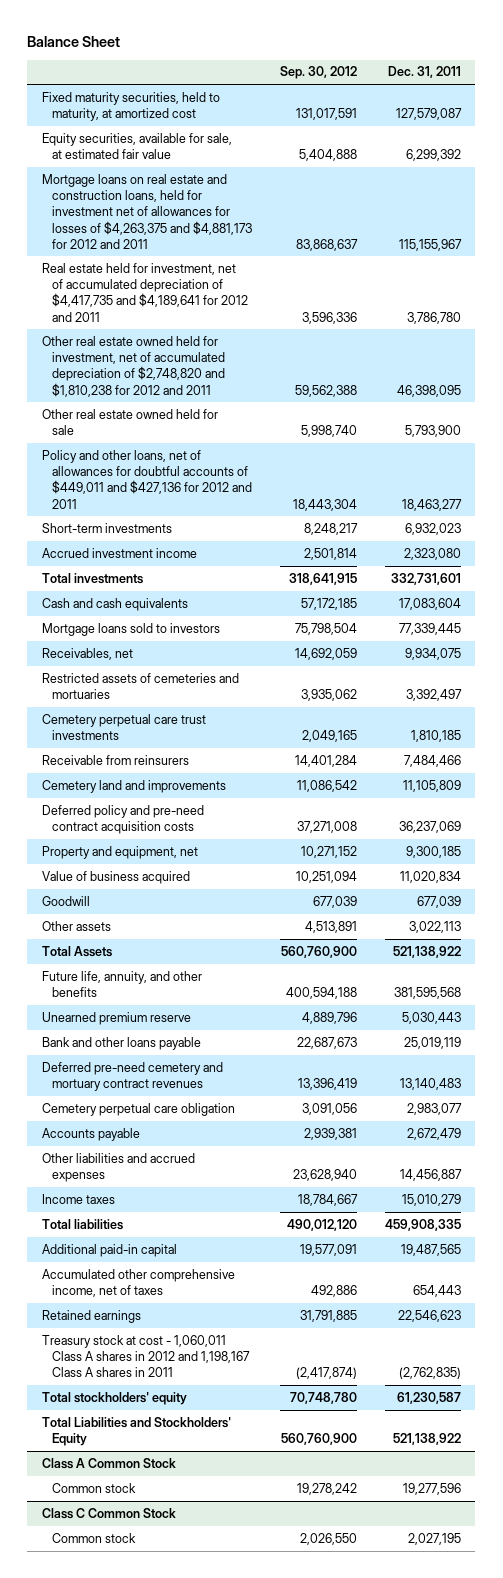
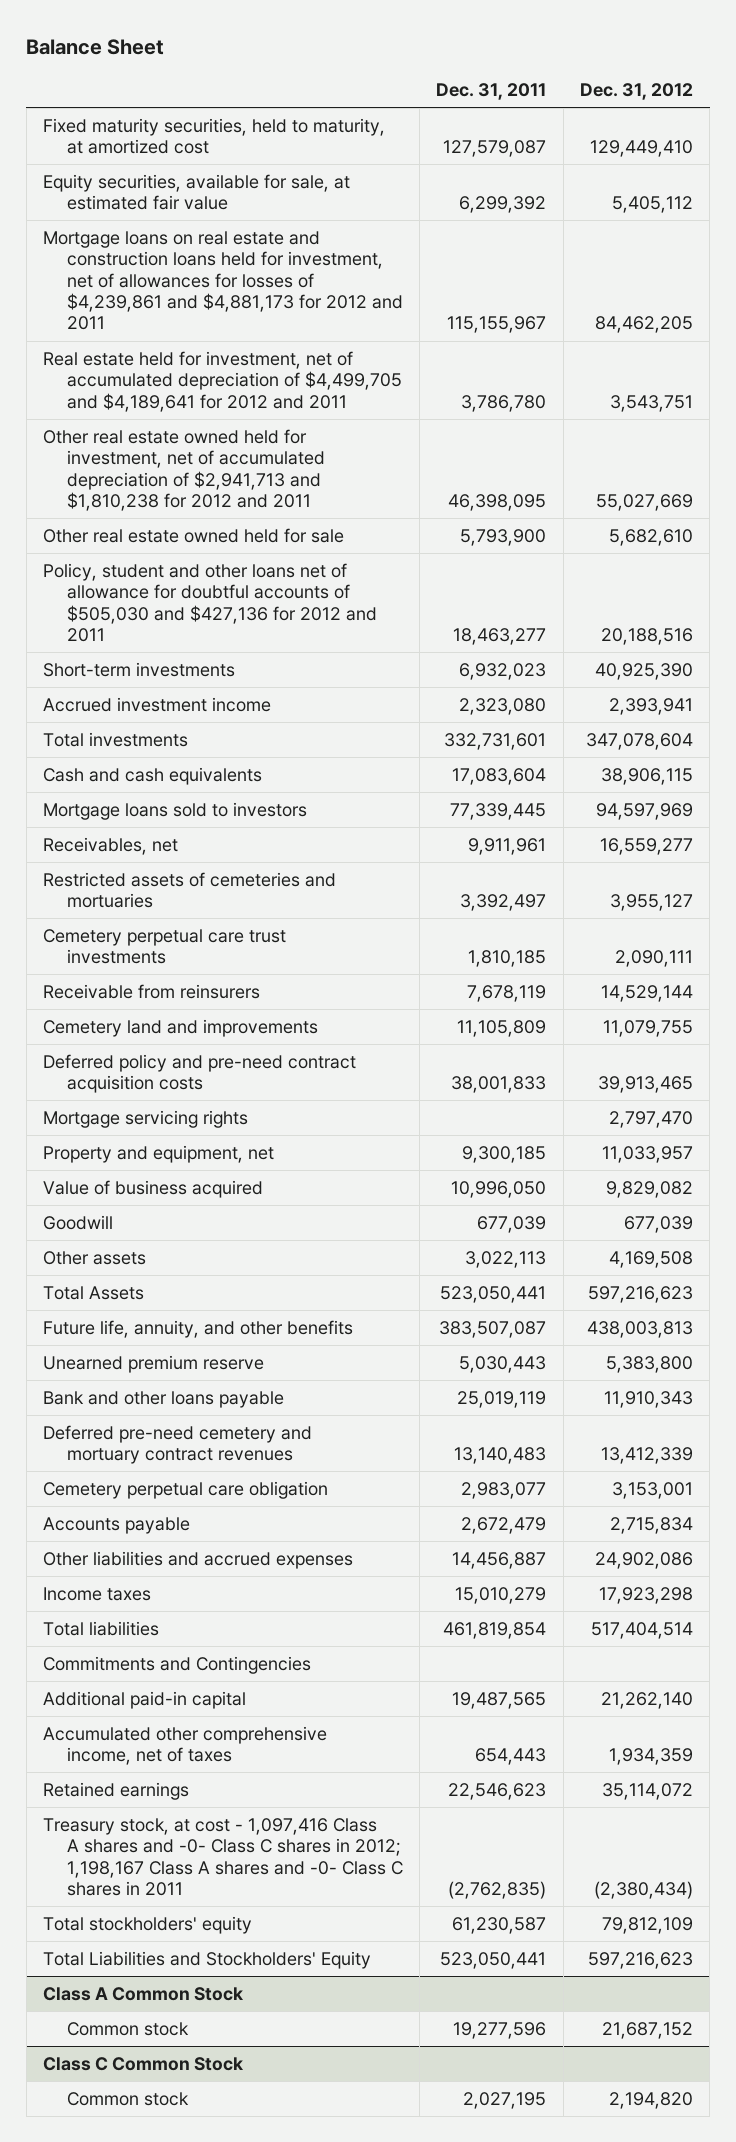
- | Sep. 30, 2012 | Dec. 31, 2011
+ | Dec. 31, 2011 | Dec. 31, 2012
- Mortgage loans on real estate and construction loans, held for investment net of allowances for losses of $4,263,375 and $4,881,173 for 2012 and 2011 | 83,868,637 | 115,155,967
- Real estate held for investment, net of accumulated depreciation of $4,417,735 and $4,189,641 for 2012 and 2011 | 3,596,336 | 3,786,780
- Other real estate owned held for investment, net of accumulated depreciation of $2,748,820 and $1,810,238 for 2012 and 2011 | 59,562,388 | 46,398,095
+ Mortgage loans on real estate and construction loans held for investment, net of allowances for losses of $4,239,861 and $4,881,173 for 2012 and 2011 | 115,155,967 | 84,462,205
+ Real estate held for investment, net of accumulated depreciation of $4,499,705 and $4,189,641 for 2012 and 2011 | 3,786,780 | 3,543,751
+ Other real estate owned held for investment, net of accumulated depreciation of $2,941,713 and $1,810,238 for 2012 and 2011 | 46,398,095 | 55,027,669
- Policy and other loans, net of allowances for doubtful accounts of $449,011 and $427,136 for 2012 and 2011 | 18,443,304 | 18,463,277
+ Policy, student and other loans net of allowance for doubtful accounts of $505,030 and $427,136 for 2012 and 2011 | 18,463,277 | 20,188,516
- Receivables, net | 14,692,059 | 9,934,075
+ Receivables, net | 9,911,961 | 16,559,277
- Receivable from reinsurers | 14,401,284 | 7,484,466
+ Receivable from reinsurers | 7,678,119 | 14,529,144
- Deferred policy and pre-need contract acquisition costs | 37,271,008 | 36,237,069
+ Deferred policy and pre-need contract acquisition costs | 38,001,833 | 39,913,465
+ Mortgage servicing rights | | 2,797,470
- Value of business acquired | 10,251,094 | 11,020,834
+ Value of business acquired | 10,996,050 | 9,829,082
- Total Assets | 560,760,900 | 521,138,922
- Future life, annuity, and other benefits | 400,594,188 | 381,595,568
+ Total Assets | 523,050,441 | 597,216,623
+ Future life, annuity, and other benefits | 383,507,087 | 438,003,813
- Total liabilities | 490,012,120 | 459,908,335
+ Total liabilities | 461,819,854 | 517,404,514
+ Commitments and Contingencies
- Treasury stock at cost - 1,060,011 Class A shares in 2012 and 1,198,167 Class A shares in 2011 | (2,417,874) | (2,762,835)
+ Treasury stock, at cost - 1,097,416 Class A shares and -0- Class C shares in 2012; 1,198,167 Class A shares and -0- Class C shares in 2011 | (2,762,835) | (2,380,434)
- Total Liabilities and Stockholders' Equity | 560,760,900 | 521,138,922
+ Total Liabilities and Stockholders' Equity | 523,050,441 | 597,216,623

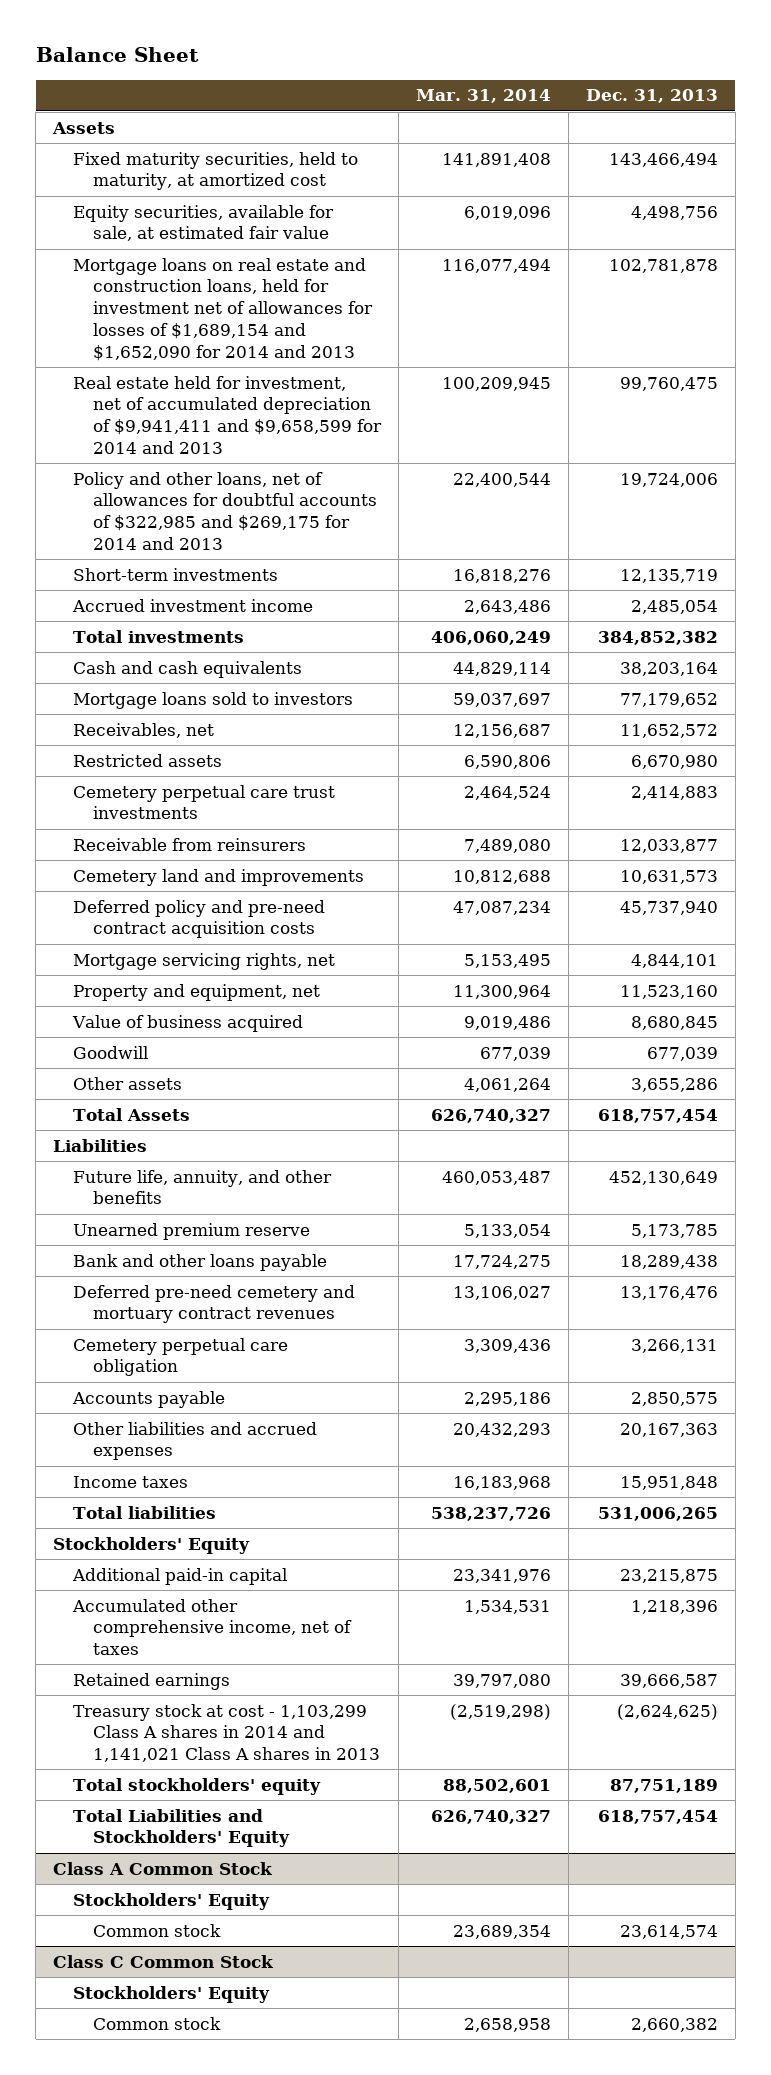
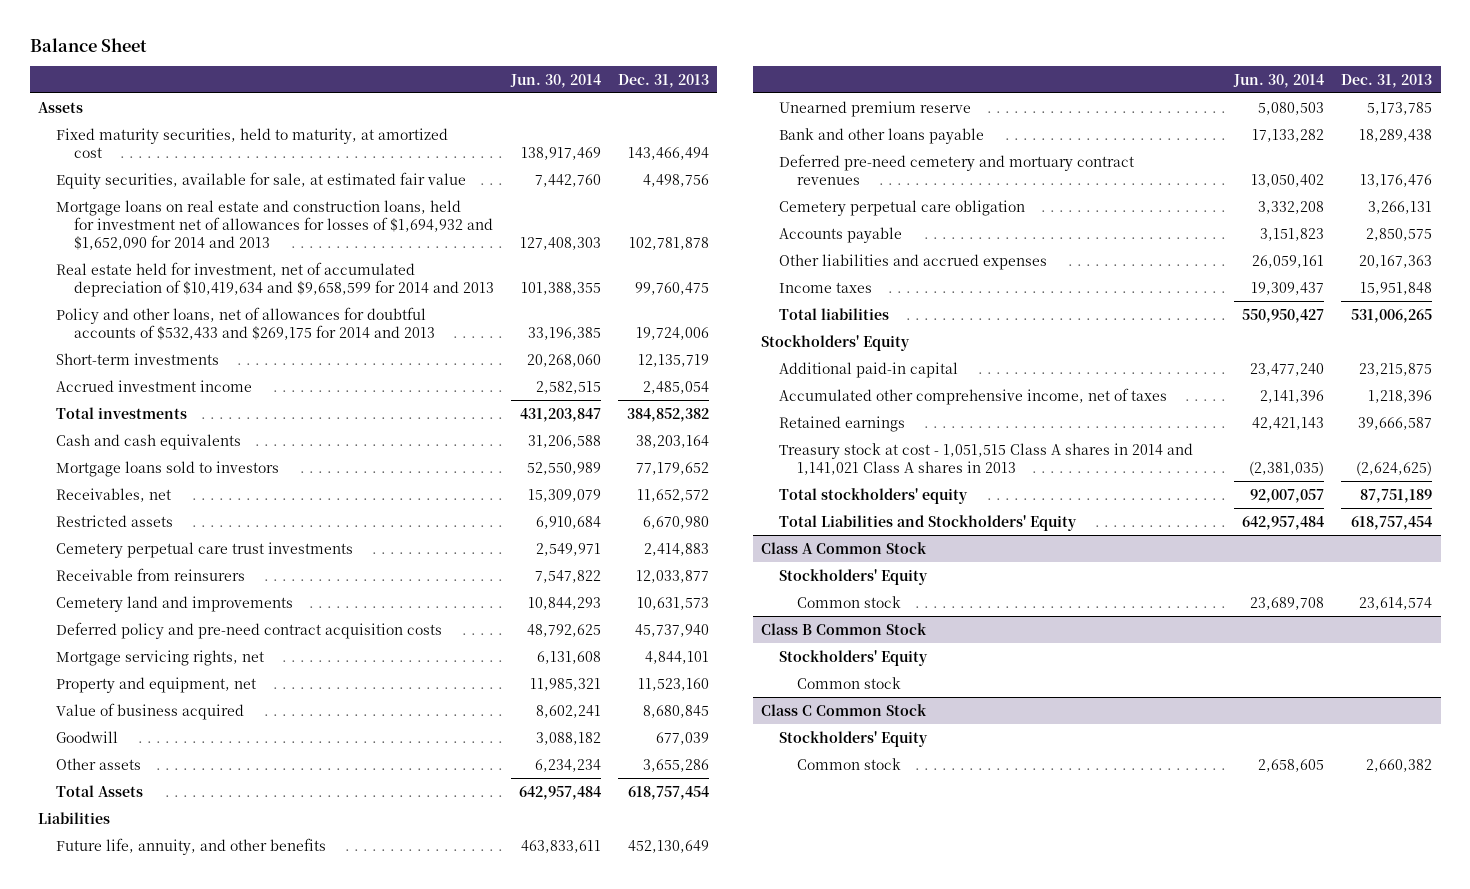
- | Mar. 31, 2014 | Dec. 31, 2013
+ | Jun. 30, 2014 | Dec. 31, 2013
- Mortgage loans on real estate and construction loans, held for investment net of allowances for losses of $1,689,154 and $1,652,090 for 2014 and 2013 | 116,077,494 | 102,781,878
- Real estate held for investment, net of accumulated depreciation of $9,941,411 and $9,658,599 for 2014 and 2013 | 100,209,945 | 99,760,475
- Policy and other loans, net of allowances for doubtful accounts of $322,985 and $269,175 for 2014 and 2013 | 22,400,544 | 19,724,006
+ Mortgage loans on real estate and construction loans, held for investment net of allowances for losses of $1,694,932 and $1,652,090 for 2014 and 2013 | 127,408,303 | 102,781,878
+ Real estate held for investment, net of accumulated depreciation of $10,419,634 and $9,658,599 for 2014 and 2013 | 101,388,355 | 99,760,475
+ Policy and other loans, net of allowances for doubtful accounts of $532,433 and $269,175 for 2014 and 2013 | 33,196,385 | 19,724,006
- Treasury stock at cost - 1,103,299 Class A shares in 2014 and 1,141,021 Class A shares in 2013 | (2,519,298) | (2,624,625)
+ Treasury stock at cost - 1,051,515 Class A shares in 2014 and 1,141,021 Class A shares in 2013 | (2,381,035) | (2,624,625)
+ Class B Common Stock
+ Stockholders' Equity
+ Common stock

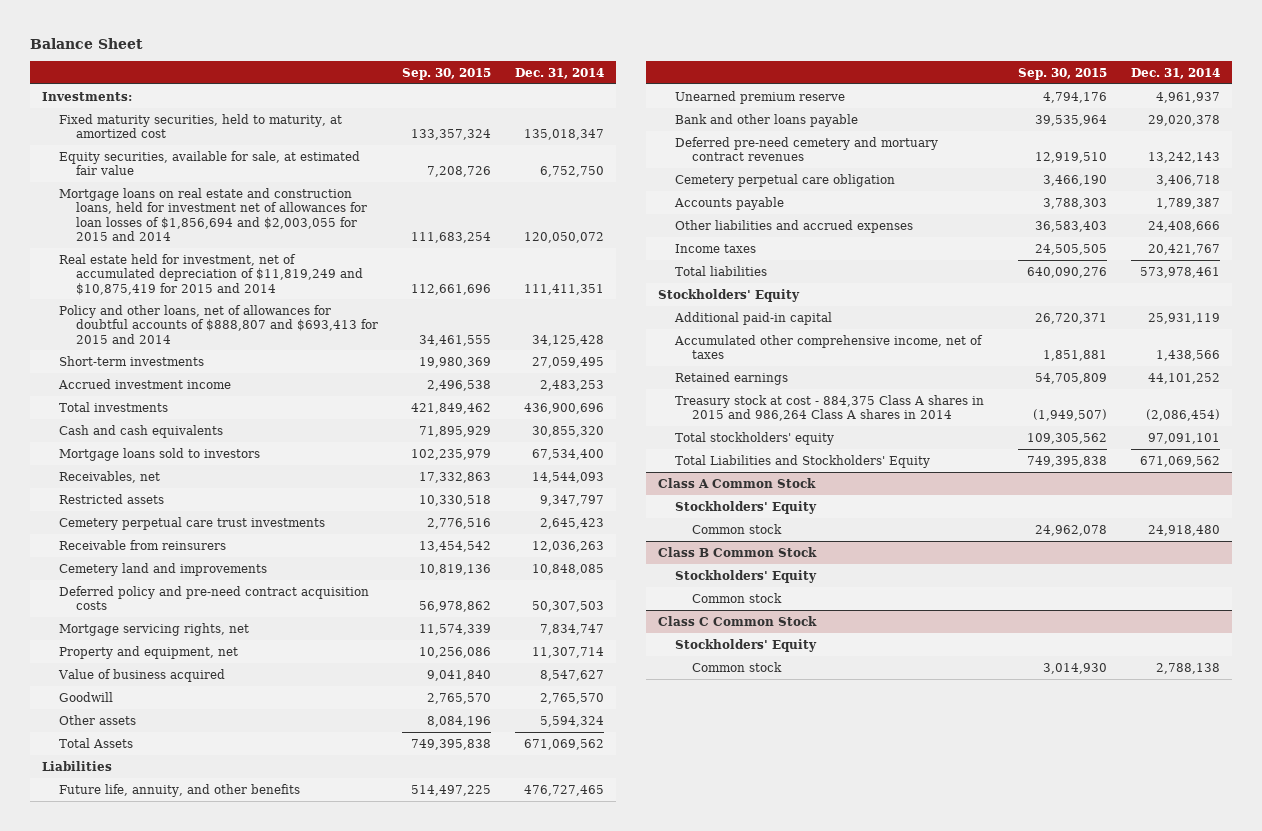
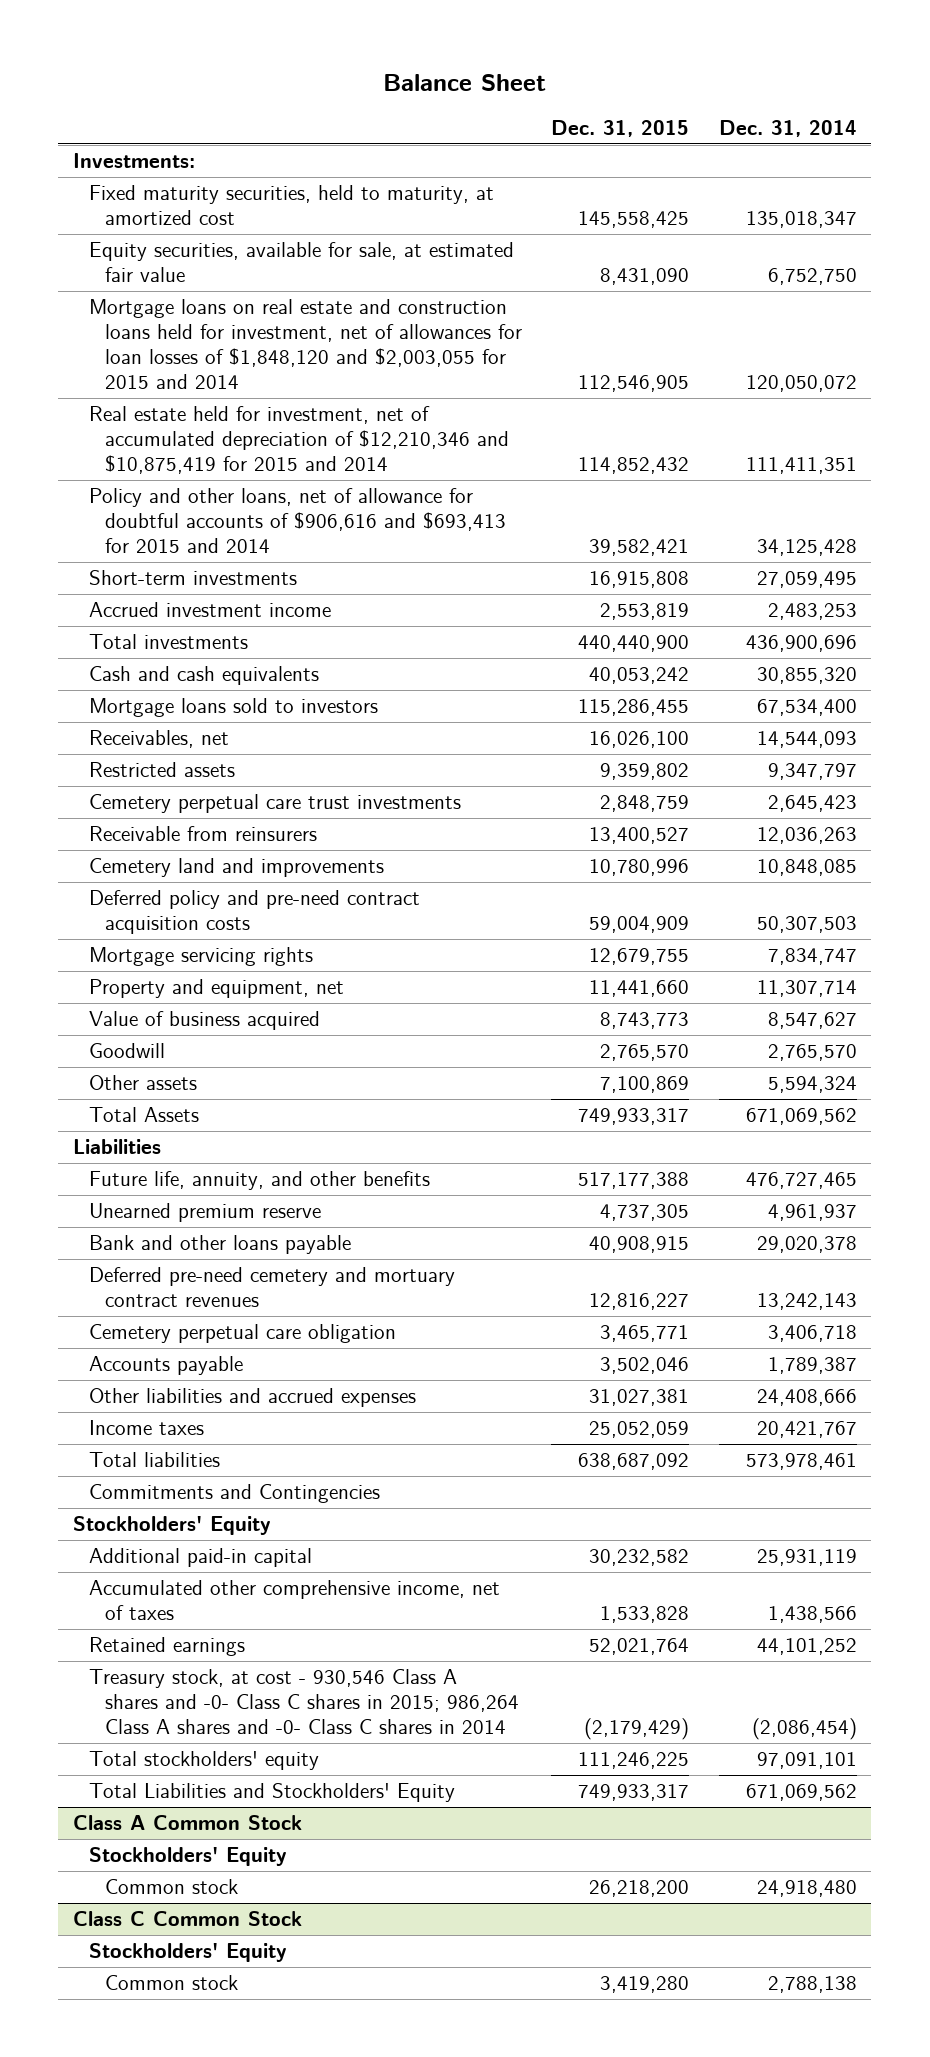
- | Sep. 30, 2015 | Dec. 31, 2014
+ | Dec. 31, 2015 | Dec. 31, 2014
- Mortgage loans on real estate and construction loans, held for investment net of allowances for loan losses of $1,856,694 and $2,003,055 for 2015 and 2014 | 111,683,254 | 120,050,072
- Real estate held for investment, net of accumulated depreciation of $11,819,249 and $10,875,419 for 2015 and 2014 | 112,661,696 | 111,411,351
- Policy and other loans, net of allowances for doubtful accounts of $888,807 and $693,413 for 2015 and 2014 | 34,461,555 | 34,125,428
+ Mortgage loans on real estate and construction loans held for investment, net of allowances for loan losses of $1,848,120 and $2,003,055 for 2015 and 2014 | 112,546,905 | 120,050,072
+ Real estate held for investment, net of accumulated depreciation of $12,210,346 and $10,875,419 for 2015 and 2014 | 114,852,432 | 111,411,351
+ Policy and other loans, net of allowance for doubtful accounts of $906,616 and $693,413 for 2015 and 2014 | 39,582,421 | 34,125,428
- Mortgage servicing rights, net | 11,574,339 | 7,834,747
+ Mortgage servicing rights | 12,679,755 | 7,834,747
+ Commitments and Contingencies
- Treasury stock at cost - 884,375 Class A shares in 2015 and 986,264 Class A shares in 2014 | (1,949,507) | (2,086,454)
+ Treasury stock, at cost - 930,546 Class A shares and -0- Class C shares in 2015; 986,264 Class A shares and -0- Class C shares in 2014 | (2,179,429) | (2,086,454)
- Class B Common Stock
- Stockholders' Equity
- Common stock

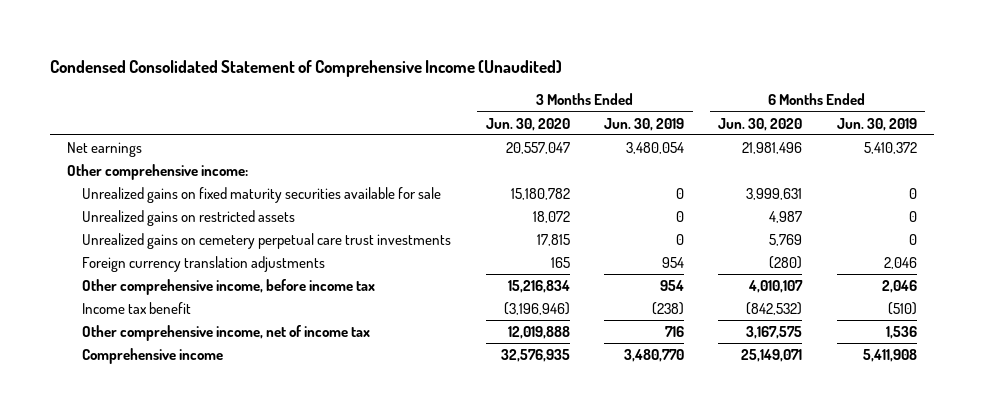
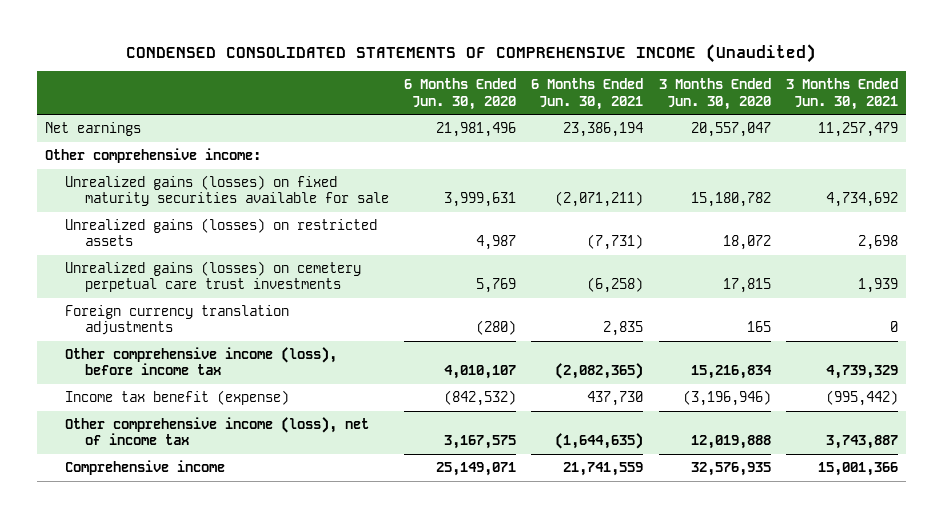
- Condensed Consolidated Statement of Comprehensive Income (Unaudited)
+ CONDENSED CONSOLIDATED STATEMENTS OF COMPREHENSIVE INCOME (Unaudited)
- | 3 Months Ended Jun. 30, 2020 | 3 Months Ended Jun. 30, 2019 | 6 Months Ended Jun. 30, 2020 | 6 Months Ended Jun. 30, 2019
+ | 6 Months Ended Jun. 30, 2020 | 6 Months Ended Jun. 30, 2021 | 3 Months Ended Jun. 30, 2020 | 3 Months Ended Jun. 30, 2021
- Unrealized gains on fixed maturity securities available for sale | 15,180,782 | 0 | 3,999,631 | 0
- Unrealized gains on restricted assets | 18,072 | 0 | 4,987 | 0
- Unrealized gains on cemetery perpetual care trust investments | 17,815 | 0 | 5,769 | 0
+ Unrealized gains (losses) on fixed maturity securities available for sale | 3,999,631 | (2,071,211) | 15,180,782 | 4,734,692
+ Unrealized gains (losses) on restricted assets | 4,987 | (7,731) | 18,072 | 2,698
+ Unrealized gains (losses) on cemetery perpetual care trust investments | 5,769 | (6,258) | 17,815 | 1,939
- Other comprehensive income, before income tax | 15,216,834 | 954 | 4,010,107 | 2,046
- Income tax benefit | (3,196,946) | (238) | (842,532) | (510)
- Other comprehensive income, net of income tax | 12,019,888 | 716 | 3,167,575 | 1,536
+ Other comprehensive income (loss), before income tax | 4,010,107 | (2,082,365) | 15,216,834 | 4,739,329
+ Income tax benefit (expense) | (842,532) | 437,730 | (3,196,946) | (995,442)
+ Other comprehensive income (loss), net of income tax | 3,167,575 | (1,644,635) | 12,019,888 | 3,743,887

